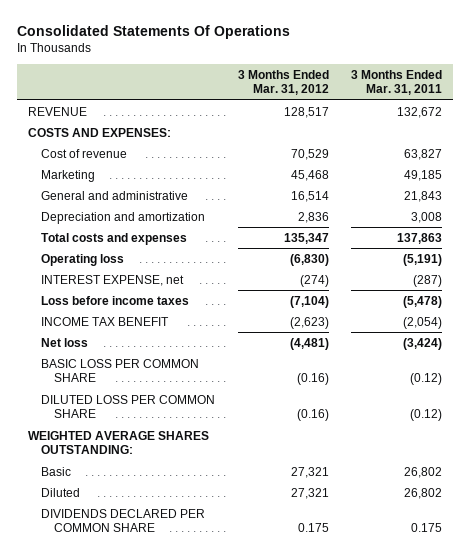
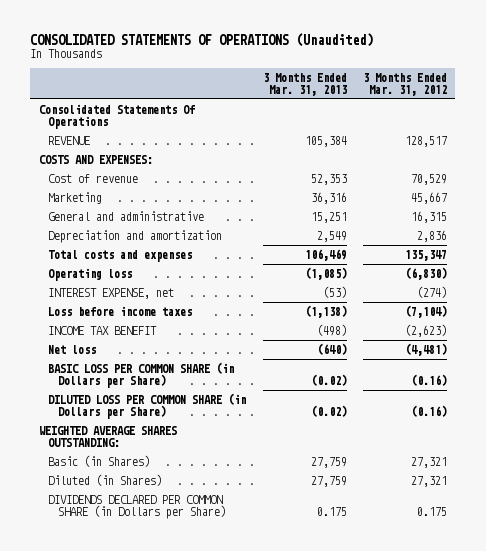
- Consolidated Statements Of Operations
+ CONSOLIDATED STATEMENTS OF OPERATIONS (Unaudited)
- | 3 Months Ended Mar. 31, 2012 | 3 Months Ended Mar. 31, 2011
+ | 3 Months Ended Mar. 31, 2013 | 3 Months Ended Mar. 31, 2012
+ Consolidated Statements Of Operations
- Marketing | 45,468 | 49,185
- General and administrative | 16,514 | 21,843
+ Marketing | 36,316 | 45,667
+ General and administrative | 15,251 | 16,315
- BASIC LOSS PER COMMON SHARE | (0.16) | (0.12)
- DILUTED LOSS PER COMMON SHARE | (0.16) | (0.12)
+ BASIC LOSS PER COMMON SHARE (in Dollars per Share) | (0.02) | (0.16)
+ DILUTED LOSS PER COMMON SHARE (in Dollars per Share) | (0.02) | (0.16)
- Basic | 27,321 | 26,802
- Diluted | 27,321 | 26,802
- DIVIDENDS DECLARED PER COMMON SHARE | 0.175 | 0.175
+ Basic (in Shares) | 27,759 | 27,321
+ Diluted (in Shares) | 27,759 | 27,321
+ DIVIDENDS DECLARED PER COMMON SHARE (in Dollars per Share) | 0.175 | 0.175

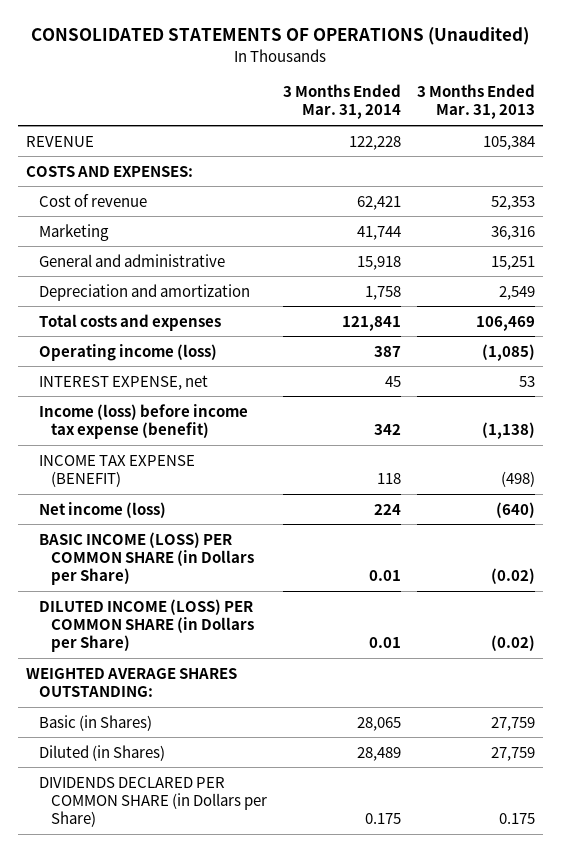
- | 3 Months Ended Mar. 31, 2013 | 3 Months Ended Mar. 31, 2012
+ | 3 Months Ended Mar. 31, 2014 | 3 Months Ended Mar. 31, 2013
- Consolidated Statements Of Operations
- Operating loss | (1,085) | (6,830)
- INTEREST EXPENSE, net | (53) | (274)
- Loss before income taxes | (1,138) | (7,104)
- INCOME TAX BENEFIT | (498) | (2,623)
- Net loss | (640) | (4,481)
- BASIC LOSS PER COMMON SHARE (in Dollars per Share) | (0.02) | (0.16)
- DILUTED LOSS PER COMMON SHARE (in Dollars per Share) | (0.02) | (0.16)
+ Operating income (loss) | 387 | (1,085)
+ INTEREST EXPENSE, net | 45 | 53
+ Income (loss) before income tax expense (benefit) | 342 | (1,138)
+ INCOME TAX EXPENSE (BENEFIT) | 118 | (498)
+ Net income (loss) | 224 | (640)
+ BASIC INCOME (LOSS) PER COMMON SHARE (in Dollars per Share) | 0.01 | (0.02)
+ DILUTED INCOME (LOSS) PER COMMON SHARE (in Dollars per Share) | 0.01 | (0.02)

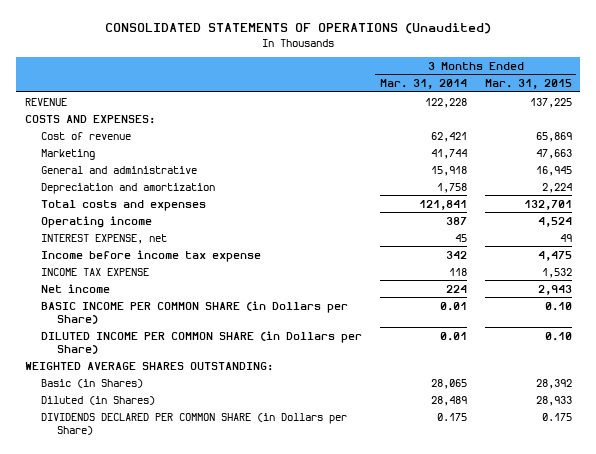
- | 3 Months Ended Mar. 31, 2014 | 3 Months Ended Mar. 31, 2013
+ | 3 Months Ended Mar. 31, 2014 | 3 Months Ended Mar. 31, 2015
- Operating income (loss) | 387 | (1,085)
+ Operating income | 387 | 4,524
- Income (loss) before income tax expense (benefit) | 342 | (1,138)
- INCOME TAX EXPENSE (BENEFIT) | 118 | (498)
- Net income (loss) | 224 | (640)
- BASIC INCOME (LOSS) PER COMMON SHARE (in Dollars per Share) | 0.01 | (0.02)
- DILUTED INCOME (LOSS) PER COMMON SHARE (in Dollars per Share) | 0.01 | (0.02)
+ Income before income tax expense | 342 | 4,475
+ INCOME TAX EXPENSE | 118 | 1,532
+ Net income | 224 | 2,943
+ BASIC INCOME PER COMMON SHARE (in Dollars per Share) | 0.01 | 0.10
+ DILUTED INCOME PER COMMON SHARE (in Dollars per Share) | 0.01 | 0.10

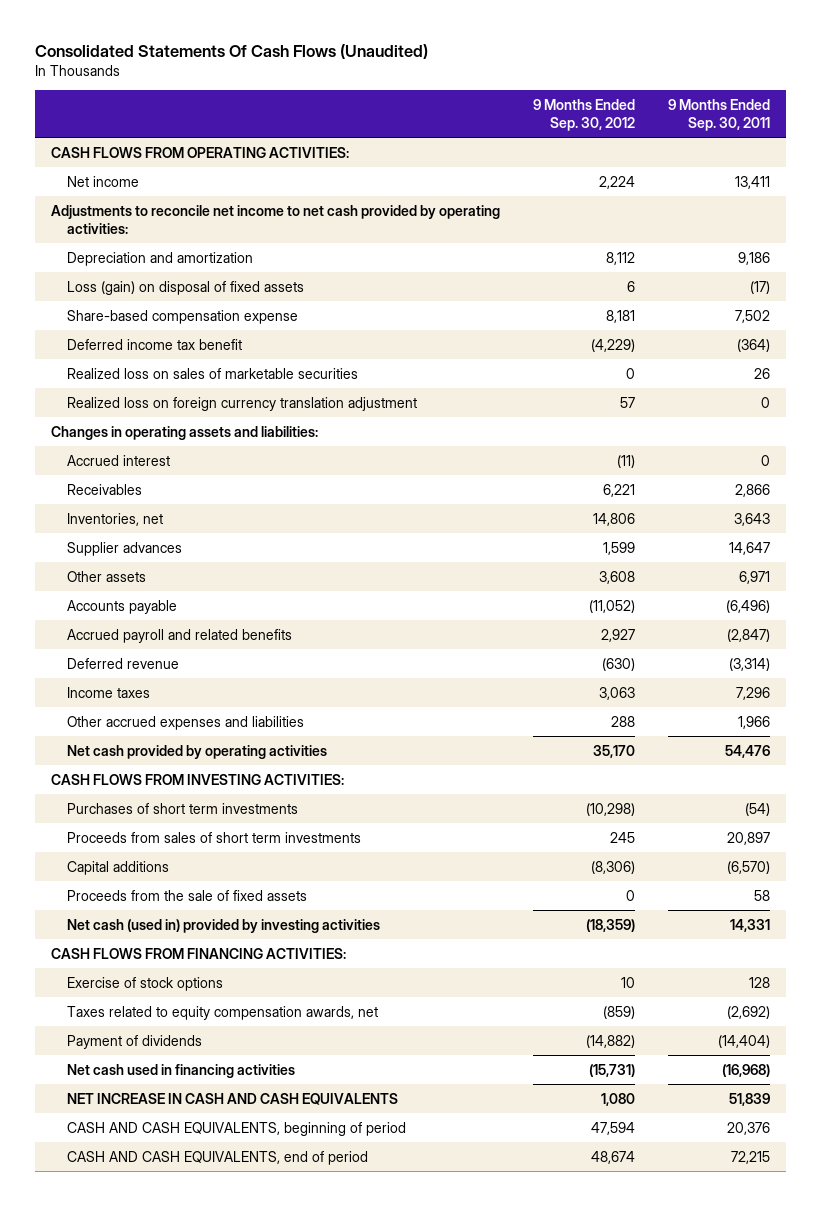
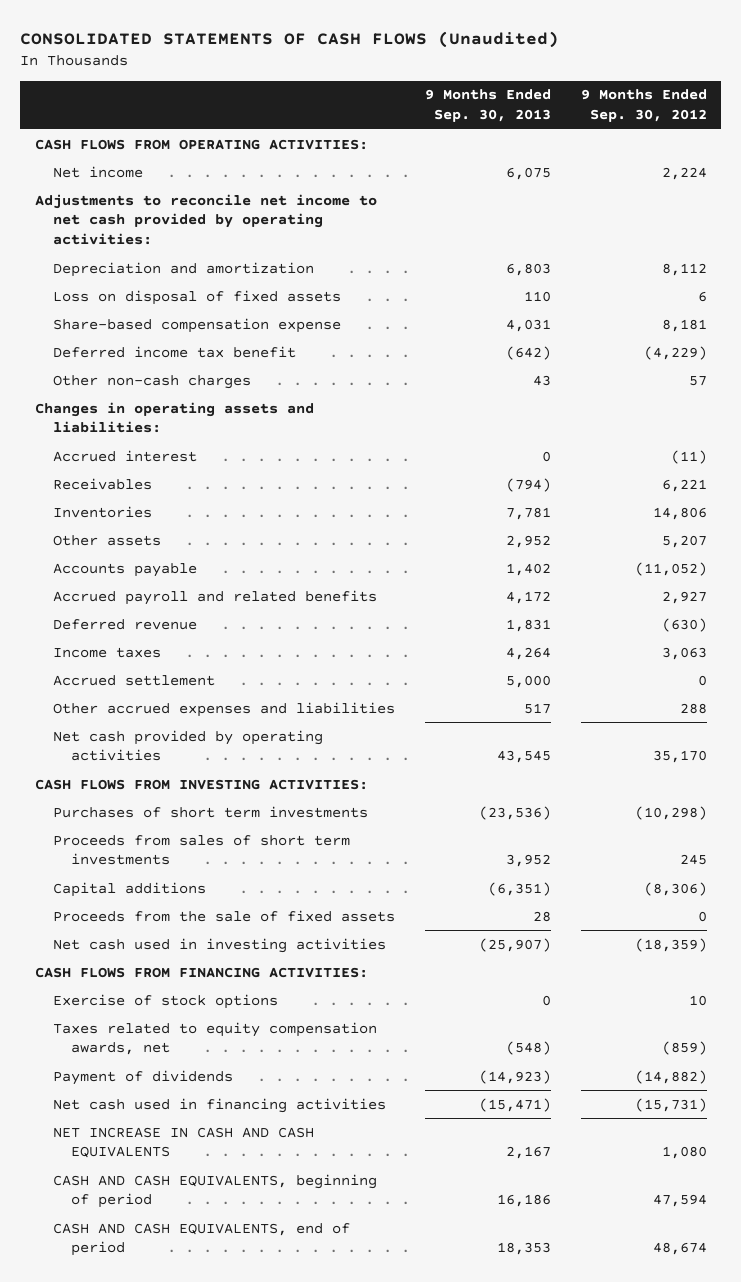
- Consolidated Statements Of Cash Flows (Unaudited)
+ CONSOLIDATED STATEMENTS OF CASH FLOWS (Unaudited)
- | 9 Months Ended Sep. 30, 2012 | 9 Months Ended Sep. 30, 2011
+ | 9 Months Ended Sep. 30, 2013 | 9 Months Ended Sep. 30, 2012
- Loss (gain) on disposal of fixed assets | 6 | (17)
+ Loss on disposal of fixed assets | 110 | 6
- Realized loss on sales of marketable securities | 0 | 26
- Realized loss on foreign currency translation adjustment | 57 | 0
+ Other non-cash charges | 43 | 57
- Inventories, net | 14,806 | 3,643
- Supplier advances | 1,599 | 14,647
- Other assets | 3,608 | 6,971
+ Inventories | 7,781 | 14,806
+ Other assets | 2,952 | 5,207
+ Accrued settlement | 5,000 | 0
- Net cash (used in) provided by investing activities | (18,359) | 14,331
+ Net cash used in investing activities | (25,907) | (18,359)

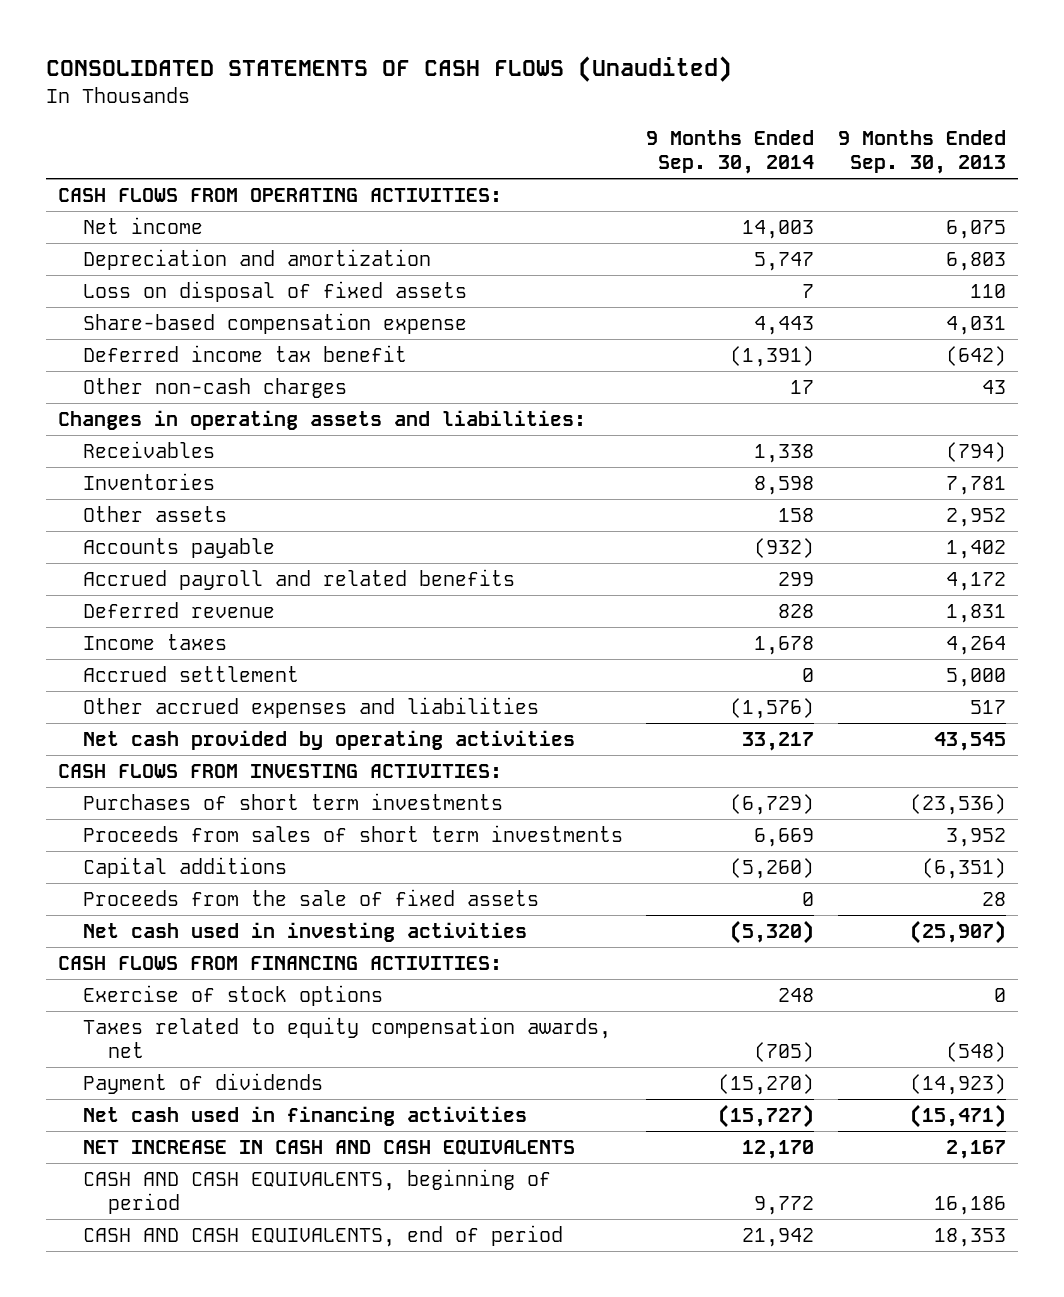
- | 9 Months Ended Sep. 30, 2013 | 9 Months Ended Sep. 30, 2012
+ | 9 Months Ended Sep. 30, 2014 | 9 Months Ended Sep. 30, 2013
- Adjustments to reconcile net income to net cash provided by operating activities:
- Accrued interest | 0 | (11)

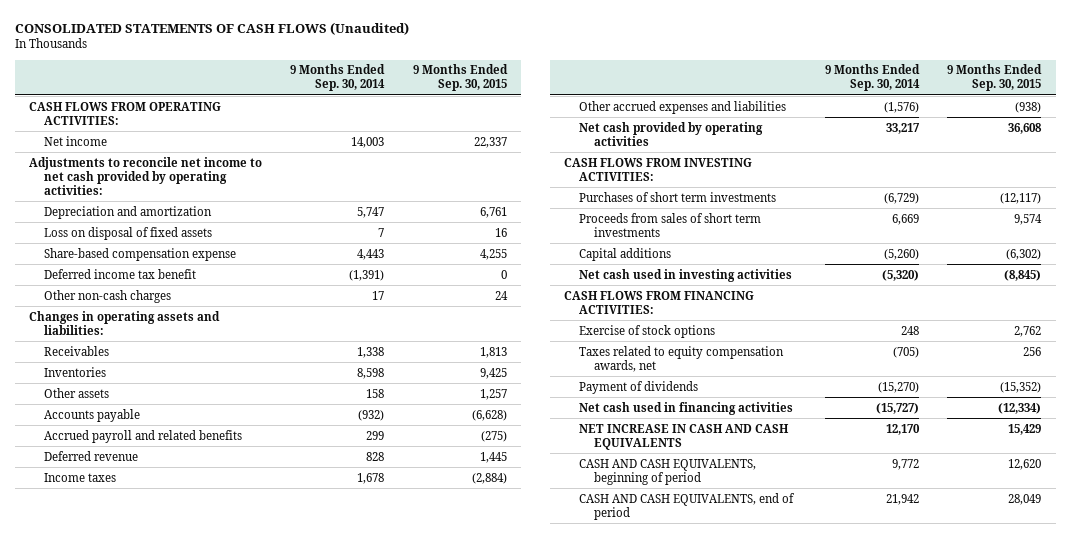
- | 9 Months Ended Sep. 30, 2014 | 9 Months Ended Sep. 30, 2013
+ | 9 Months Ended Sep. 30, 2014 | 9 Months Ended Sep. 30, 2015
+ Adjustments to reconcile net income to net cash provided by operating activities:
- Accrued settlement | 0 | 5,000
- Proceeds from the sale of fixed assets | 0 | 28

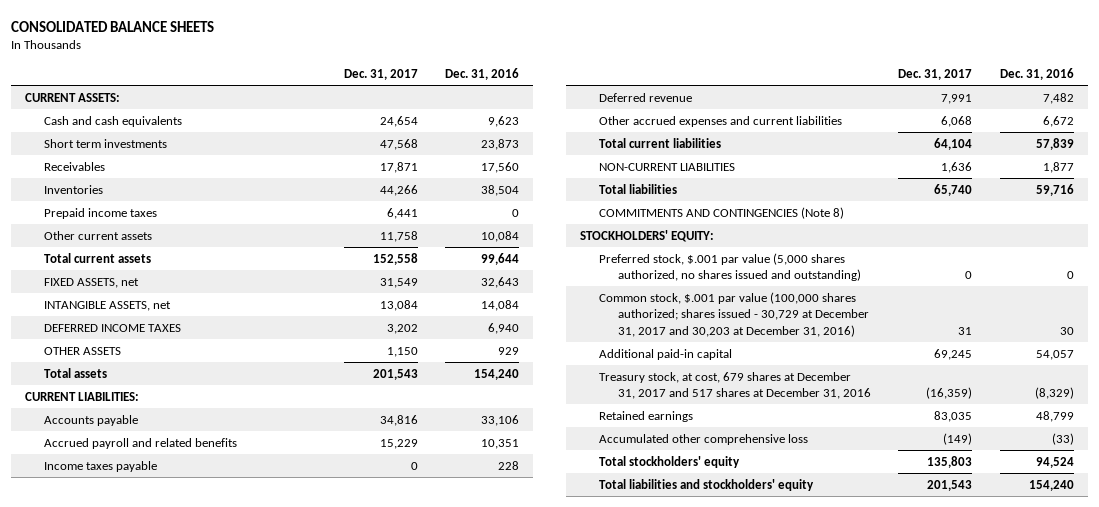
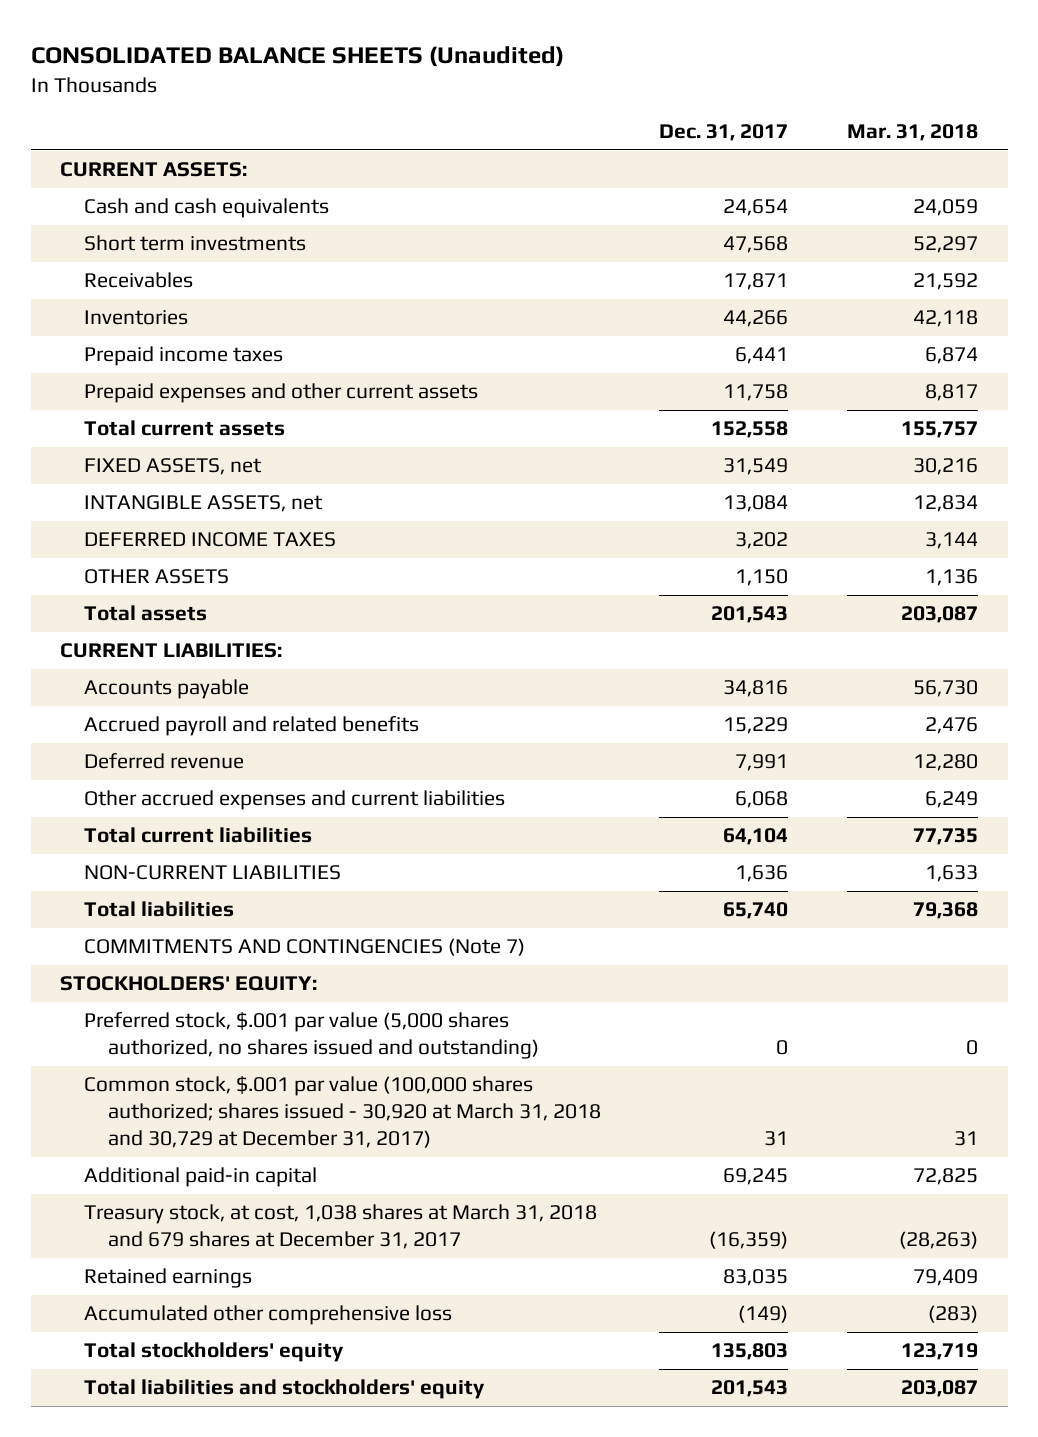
- CONSOLIDATED BALANCE SHEETS
+ CONSOLIDATED BALANCE SHEETS (Unaudited)
- | Dec. 31, 2017 | Dec. 31, 2016
+ | Dec. 31, 2017 | Mar. 31, 2018
- Other current assets | 11,758 | 10,084
+ Prepaid expenses and other current assets | 11,758 | 8,817
- Income taxes payable | 0 | 228
- COMMITMENTS AND CONTINGENCIES (Note 8)
+ COMMITMENTS AND CONTINGENCIES (Note 7)
- Common stock, $.001 par value (100,000 shares authorized; shares issued - 30,729 at December 31, 2017 and 30,203 at December 31, 2016) | 31 | 30
+ Common stock, $.001 par value (100,000 shares authorized; shares issued - 30,920 at March 31, 2018 and 30,729 at December 31, 2017) | 31 | 31
- Treasury stock, at cost, 679 shares at December 31, 2017 and 517 shares at December 31, 2016 | (16,359) | (8,329)
+ Treasury stock, at cost, 1,038 shares at March 31, 2018 and 679 shares at December 31, 2017 | (16,359) | (28,263)

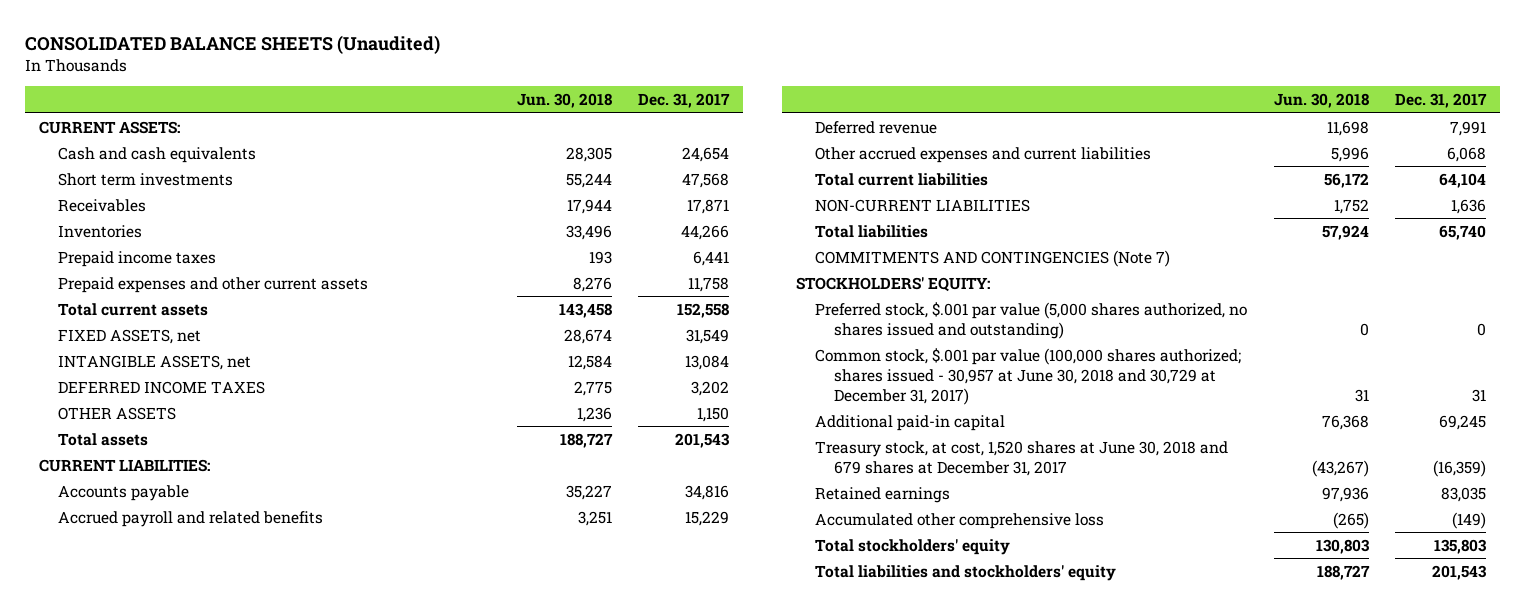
- | Dec. 31, 2017 | Mar. 31, 2018
+ | Jun. 30, 2018 | Dec. 31, 2017
- Common stock, $.001 par value (100,000 shares authorized; shares issued - 30,920 at March 31, 2018 and 30,729 at December 31, 2017) | 31 | 31
+ Common stock, $.001 par value (100,000 shares authorized; shares issued - 30,957 at June 30, 2018 and 30,729 at December 31, 2017) | 31 | 31
- Treasury stock, at cost, 1,038 shares at March 31, 2018 and 679 shares at December 31, 2017 | (16,359) | (28,263)
+ Treasury stock, at cost, 1,520 shares at June 30, 2018 and 679 shares at December 31, 2017 | (43,267) | (16,359)

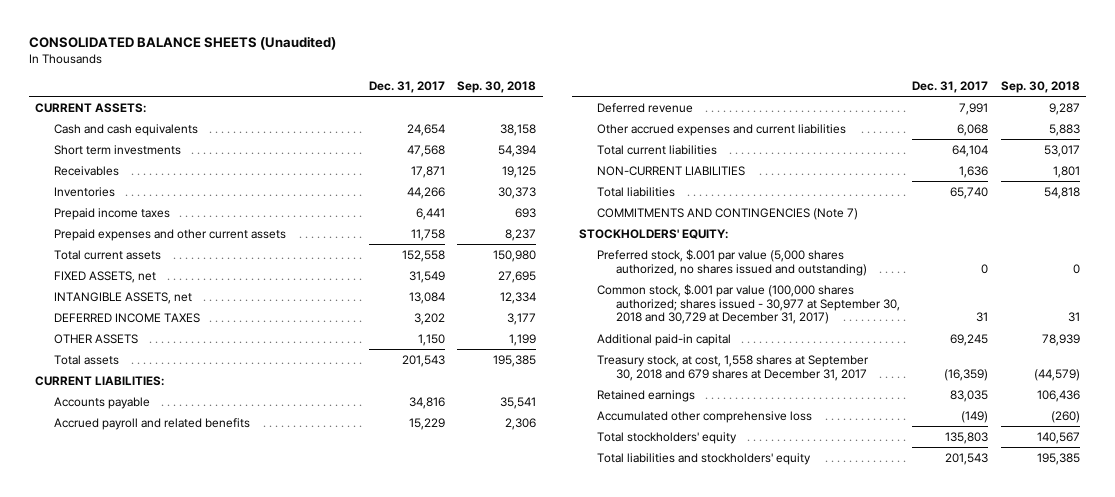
- | Jun. 30, 2018 | Dec. 31, 2017
+ | Dec. 31, 2017 | Sep. 30, 2018
- Common stock, $.001 par value (100,000 shares authorized; shares issued - 30,957 at June 30, 2018 and 30,729 at December 31, 2017) | 31 | 31
+ Common stock, $.001 par value (100,000 shares authorized; shares issued - 30,977 at September 30, 2018 and 30,729 at December 31, 2017) | 31 | 31
- Treasury stock, at cost, 1,520 shares at June 30, 2018 and 679 shares at December 31, 2017 | (43,267) | (16,359)
+ Treasury stock, at cost, 1,558 shares at September 30, 2018 and 679 shares at December 31, 2017 | (16,359) | (44,579)

